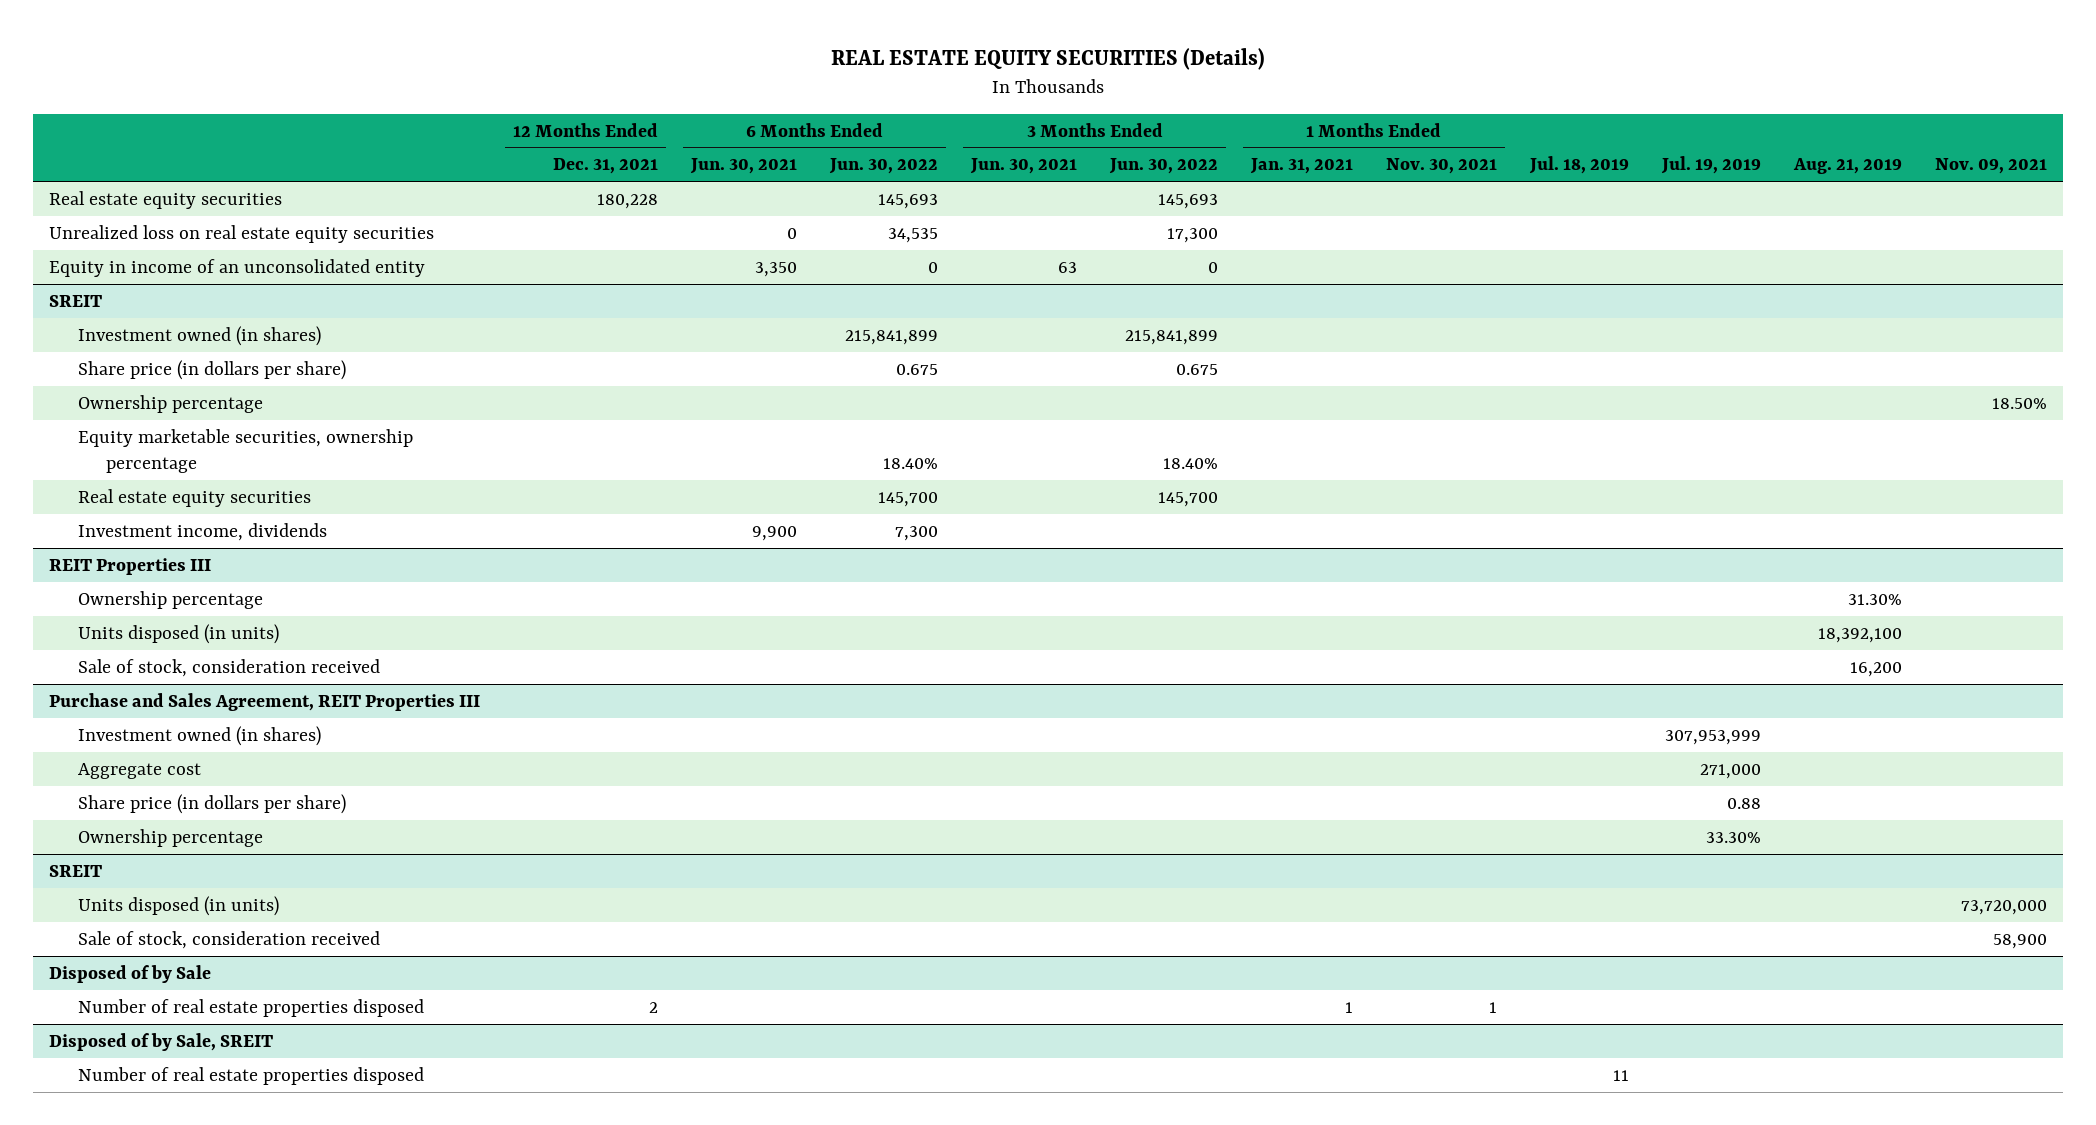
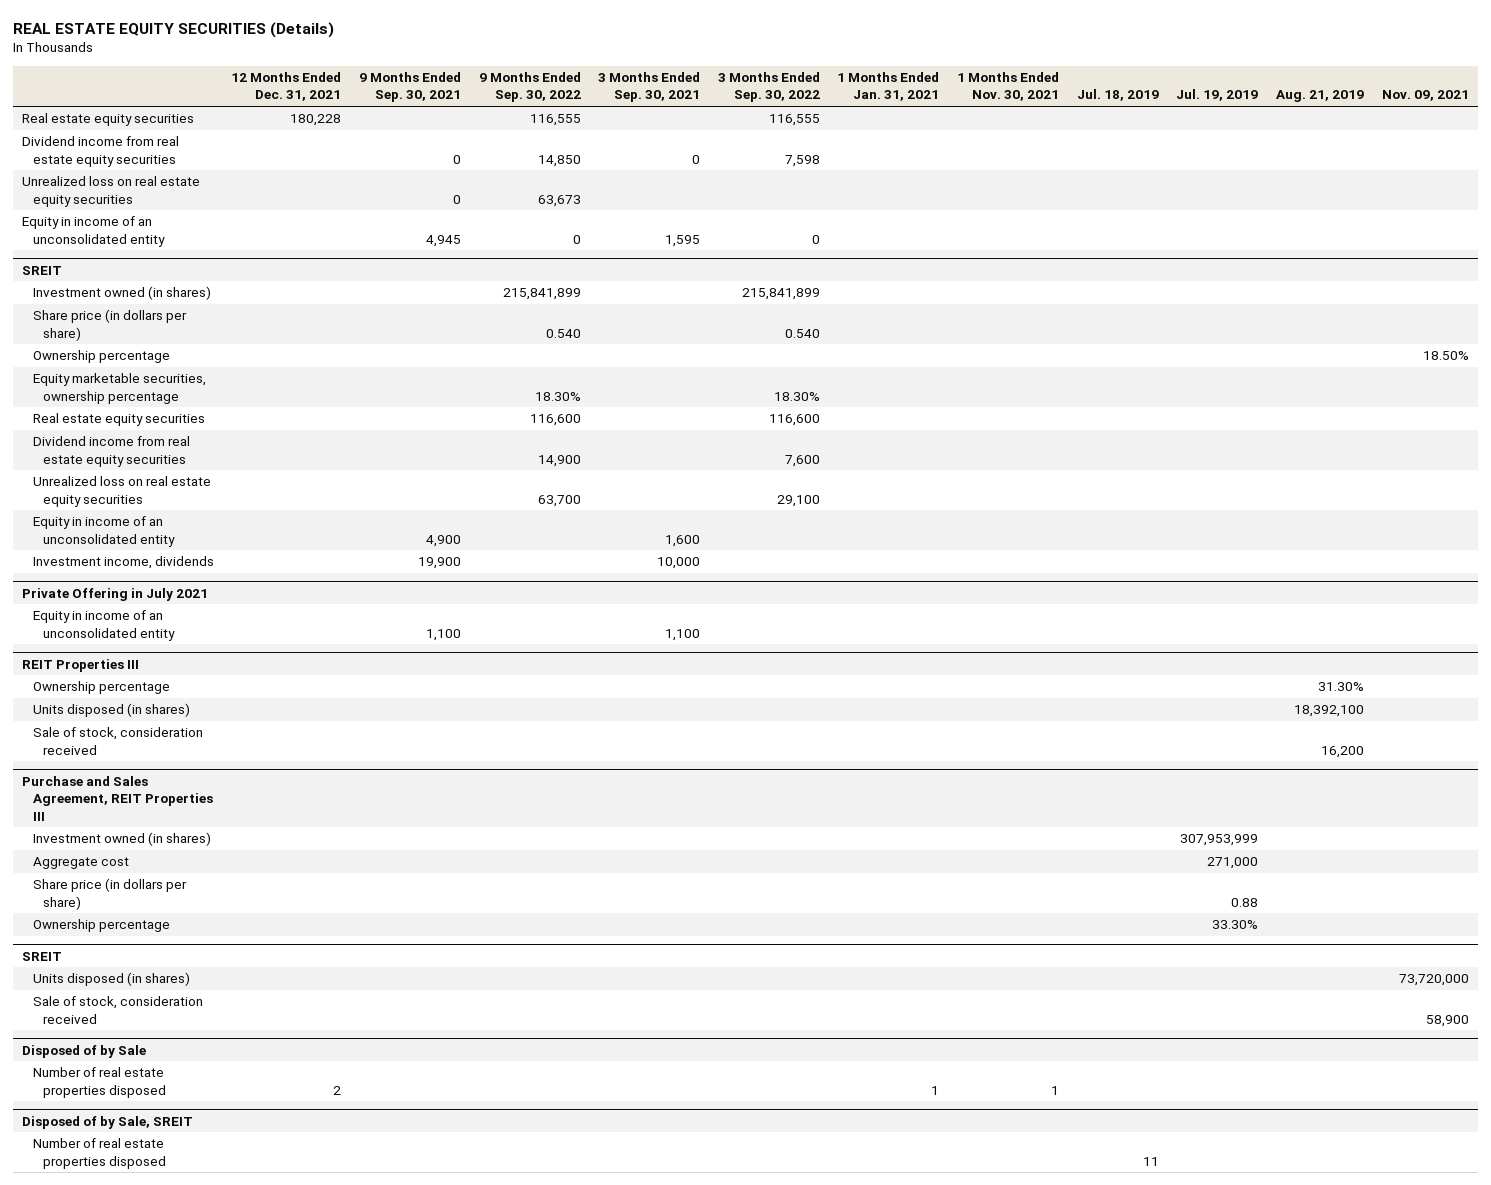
- | 12 Months Ended Dec. 31, 2021 | 6 Months Ended Jun. 30, 2021 | 6 Months Ended Jun. 30, 2022 | 3 Months Ended Jun. 30, 2021 | 3 Months Ended Jun. 30, 2022 | 1 Months Ended Jan. 31, 2021 | 1 Months Ended Nov. 30, 2021 | Jul. 18, 2019 | Jul. 19, 2019 | Aug. 21, 2019 | Nov. 09, 2021
+ | 12 Months Ended Dec. 31, 2021 | 9 Months Ended Sep. 30, 2021 | 9 Months Ended Sep. 30, 2022 | 3 Months Ended Sep. 30, 2021 | 3 Months Ended Sep. 30, 2022 | 1 Months Ended Jan. 31, 2021 | 1 Months Ended Nov. 30, 2021 | Jul. 18, 2019 | Jul. 19, 2019 | Aug. 21, 2019 | Nov. 09, 2021
+ Dividend income from real estate equity securities | | 0 | 14,850 | 0 | 7,598 | | | | | |
@ SREIT
+ Dividend income from real estate equity securities | | | 14,900 | | 7,600 | | | | | |
+ Unrealized loss on real estate equity securities | | | 63,700 | | 29,100 | | | | | |
+ Equity in income of an unconsolidated entity | | 4,900 | | 1,600 | | | | | | |
+ Private Offering in July 2021
+ Equity in income of an unconsolidated entity | | 1,100 | | 1,100 | | | | | | |
@ REIT Properties III
- Units disposed (in units) | | | | | | | | | | 18,392,100 |
+ Units disposed (in shares) | | | | | | | | | | 18,392,100 |
@ SREIT
- Units disposed (in units) | | | | | | | | | | | 73,720,000
+ Units disposed (in shares) | | | | | | | | | | | 73,720,000

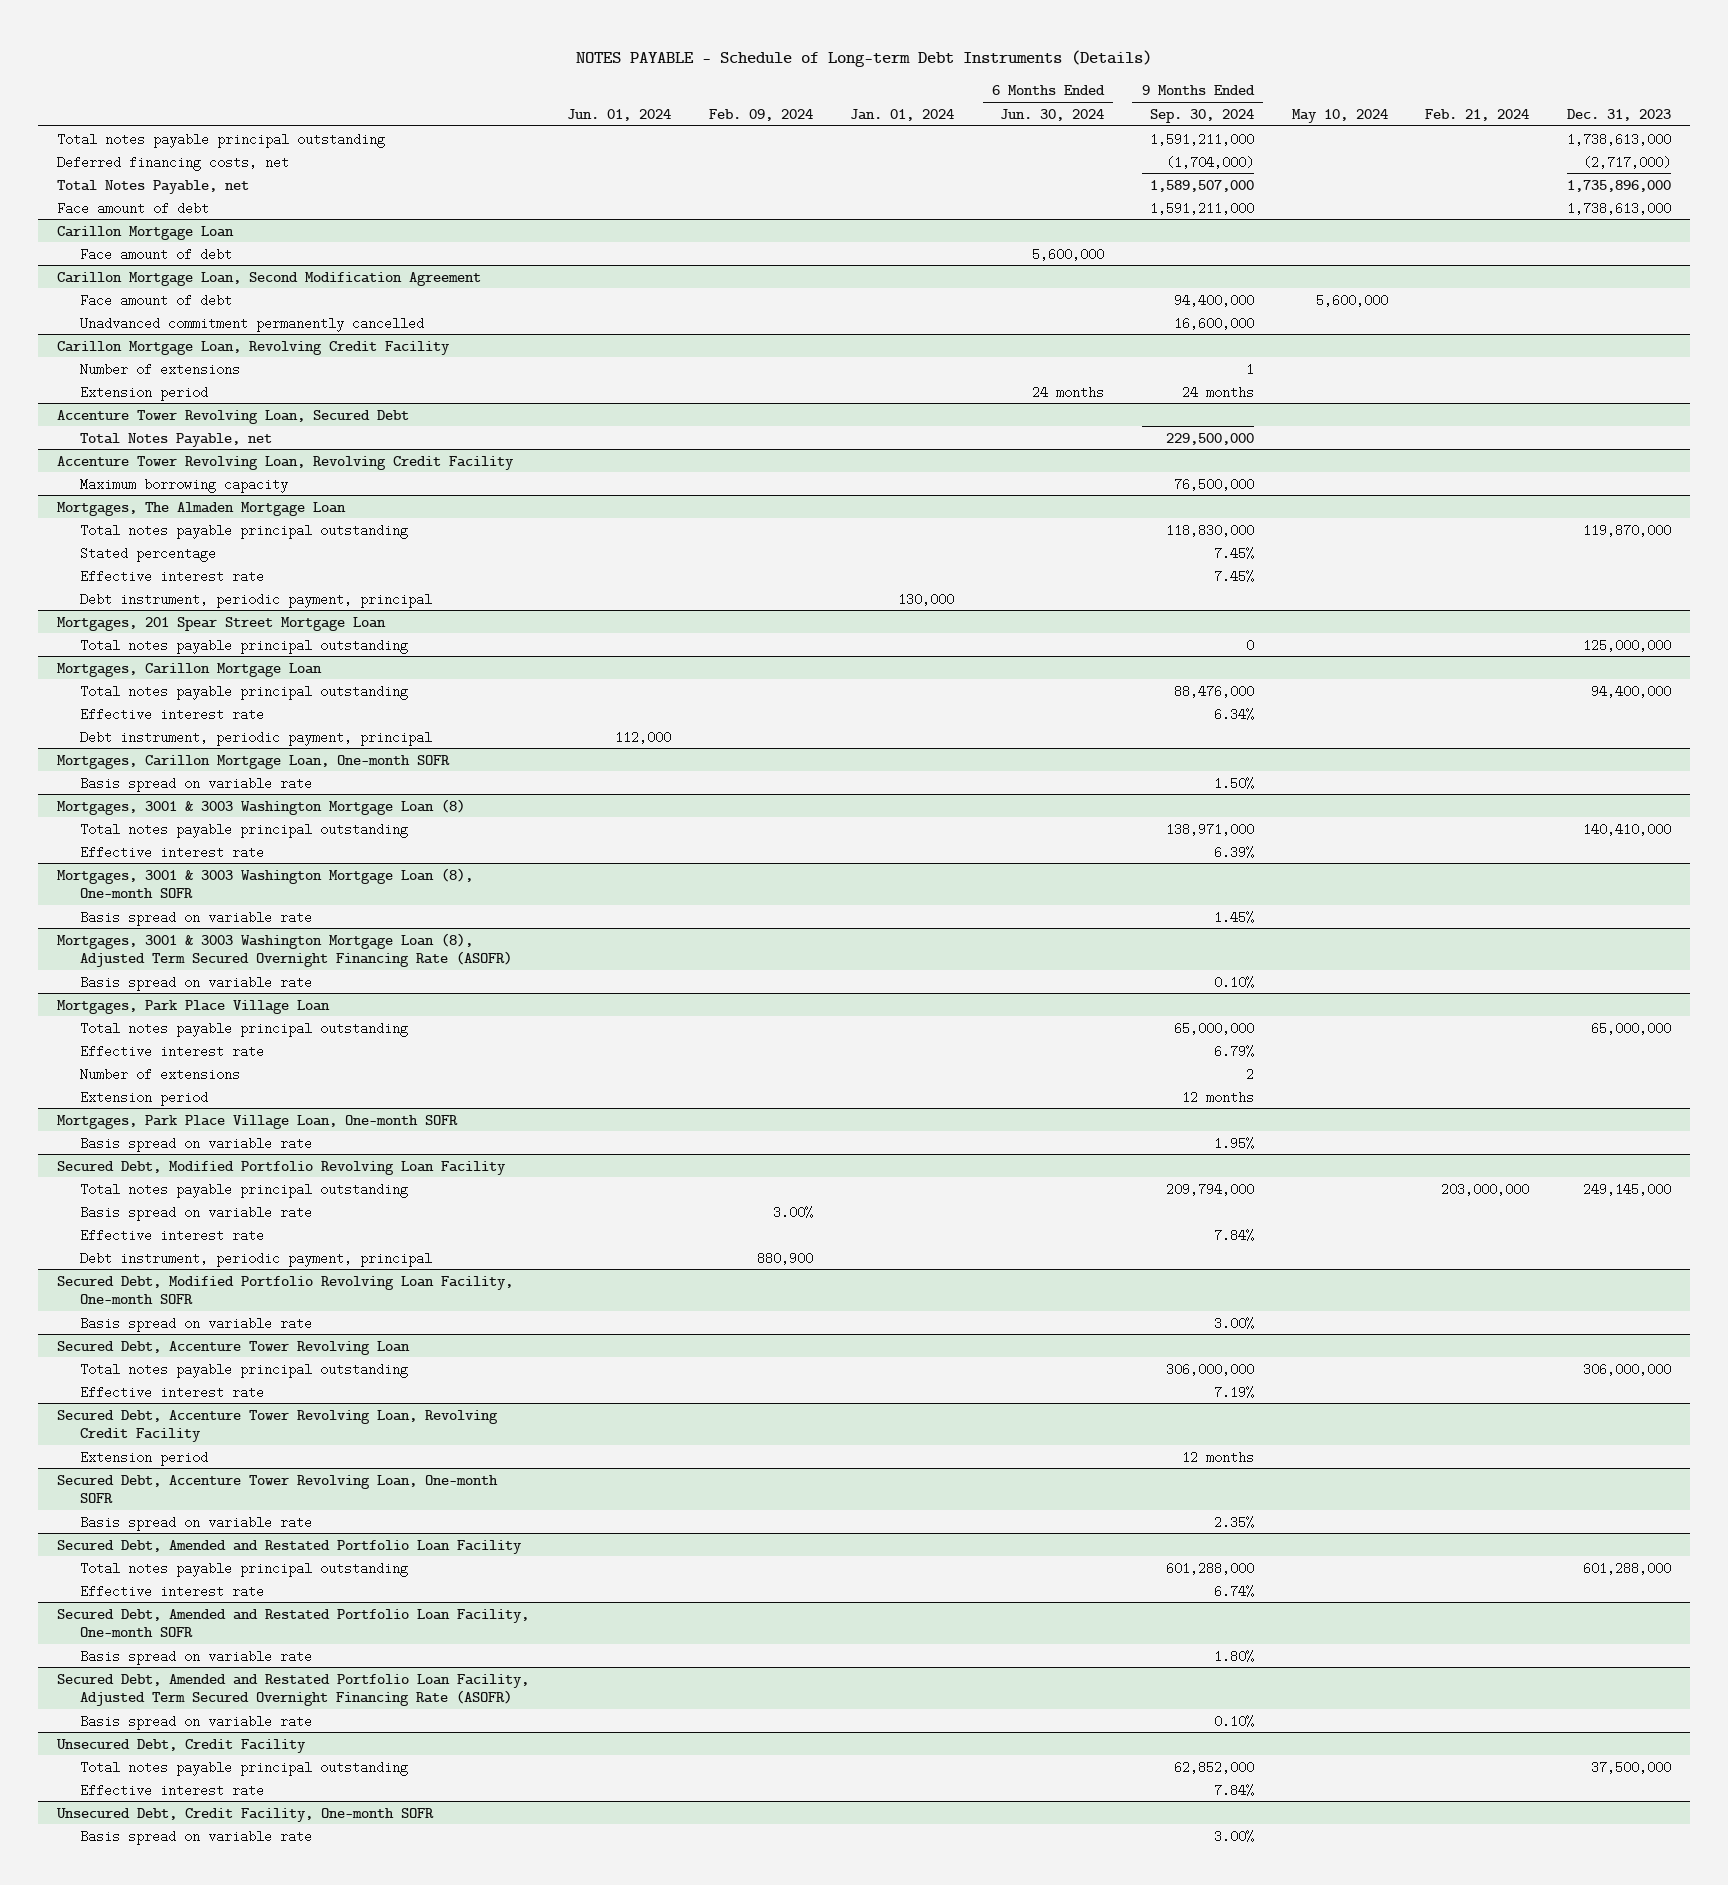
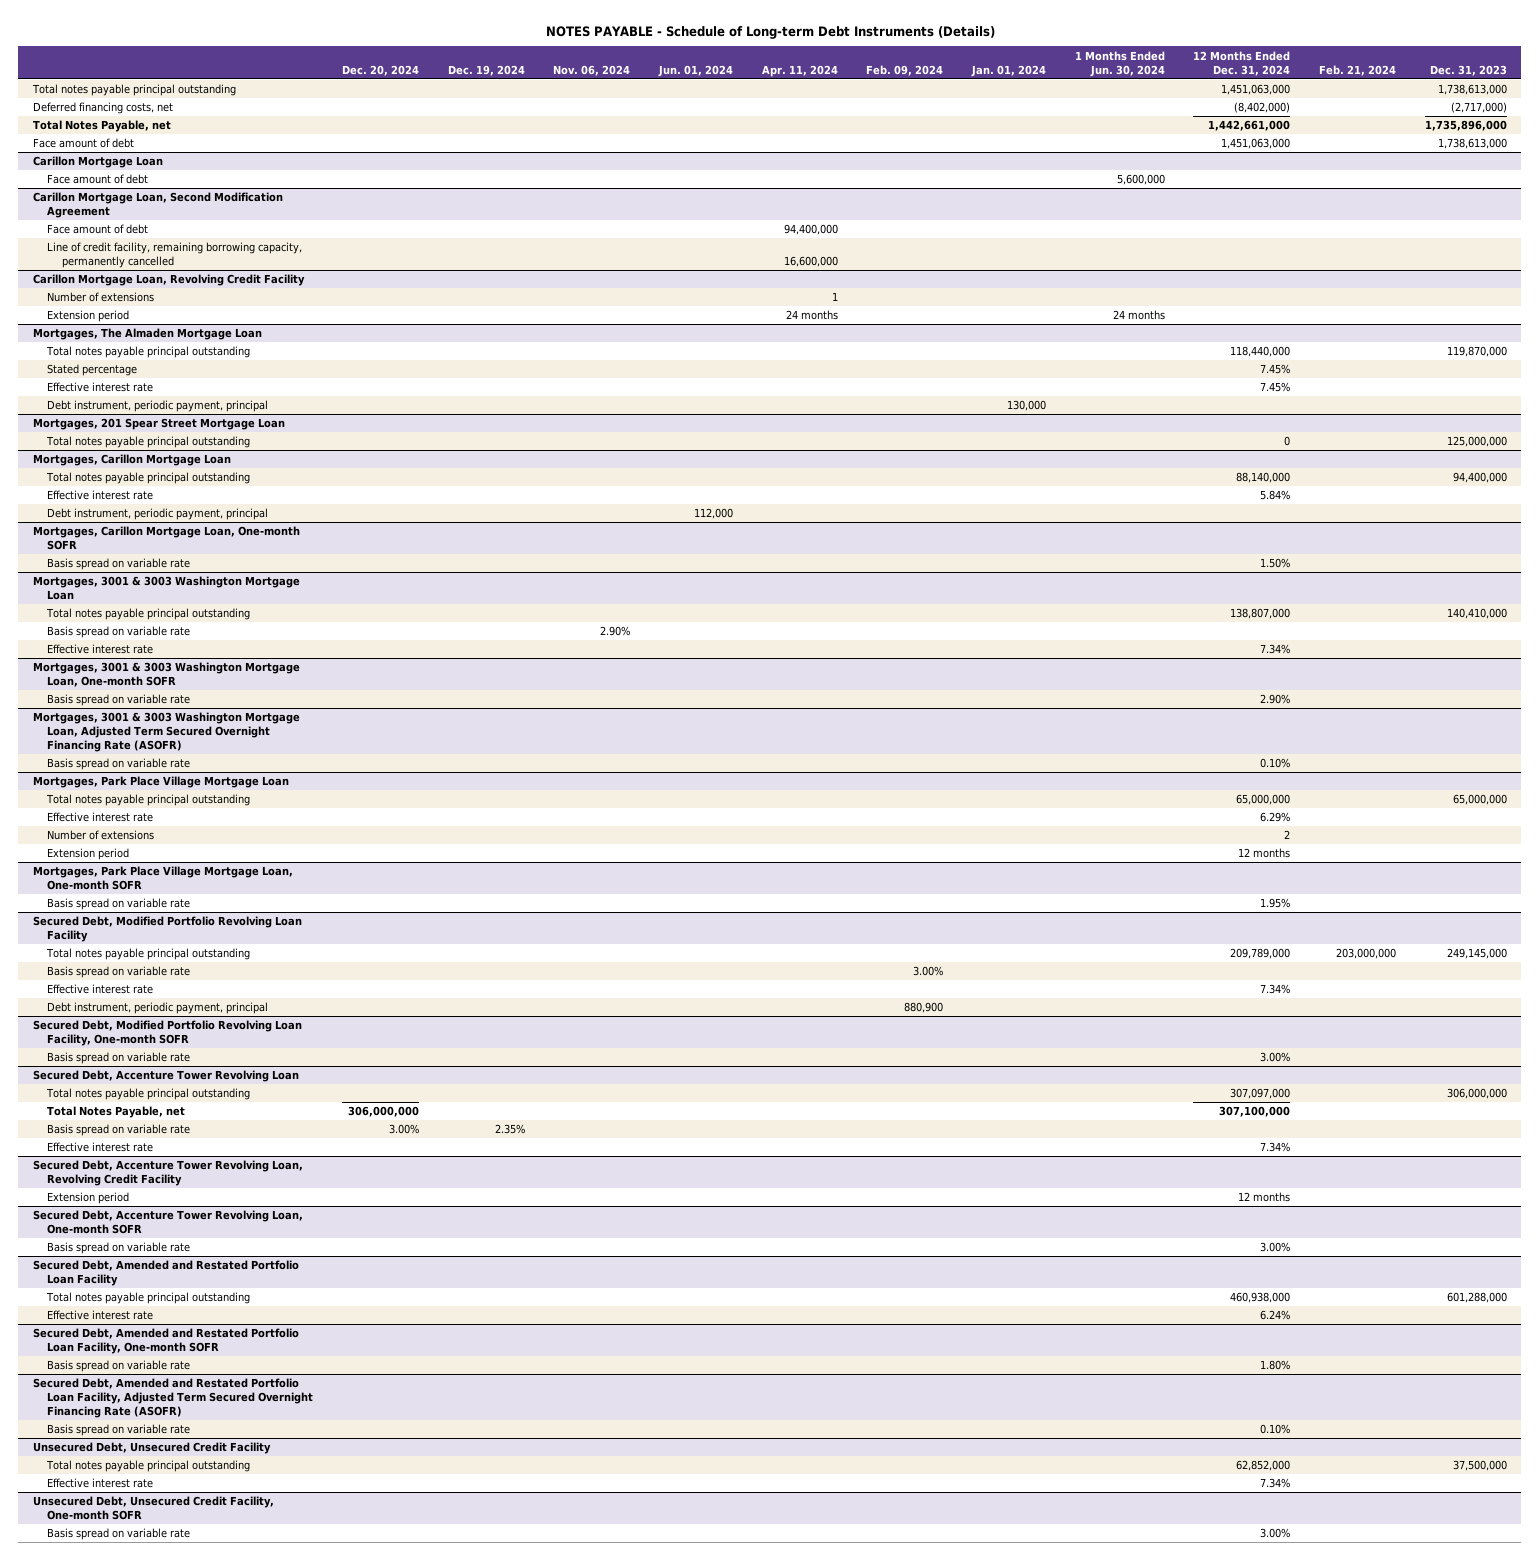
- | Jun. 01, 2024 | Feb. 09, 2024 | Jan. 01, 2024 | 6 Months Ended Jun. 30, 2024 | 9 Months Ended Sep. 30, 2024 | May 10, 2024 | Feb. 21, 2024 | Dec. 31, 2023
+ | Dec. 20, 2024 | Dec. 19, 2024 | Nov. 06, 2024 | Jun. 01, 2024 | Apr. 11, 2024 | Feb. 09, 2024 | Jan. 01, 2024 | 1 Months Ended Jun. 30, 2024 | 12 Months Ended Dec. 31, 2024 | Feb. 21, 2024 | Dec. 31, 2023
@ Carillon Mortgage Loan, Second Modification Agreement
- Unadvanced commitment permanently cancelled | | | | | 16,600,000 | | |
+ Line of credit facility, remaining borrowing capacity, permanently cancelled | | | | | 16,600,000 | | | | | |
- Accenture Tower Revolving Loan, Secured Debt
- Total Notes Payable, net | | | | | 229,500,000 | | |
- Accenture Tower Revolving Loan, Revolving Credit Facility
- Maximum borrowing capacity | | | | | 76,500,000 | | |
- Mortgages, 3001 & 3003 Washington Mortgage Loan (8)
+ Mortgages, 3001 & 3003 Washington Mortgage Loan
+ Basis spread on variable rate | | | 2.90% | | | | | | | |
- Mortgages, 3001 & 3003 Washington Mortgage Loan (8), One-month SOFR
+ Mortgages, 3001 & 3003 Washington Mortgage Loan, One-month SOFR
- Mortgages, 3001 & 3003 Washington Mortgage Loan (8), Adjusted Term Secured Overnight Financing Rate (ASOFR)
+ Mortgages, 3001 & 3003 Washington Mortgage Loan, Adjusted Term Secured Overnight Financing Rate (ASOFR)
- Mortgages, Park Place Village Loan
+ Mortgages, Park Place Village Mortgage Loan
- Mortgages, Park Place Village Loan, One-month SOFR
+ Mortgages, Park Place Village Mortgage Loan, One-month SOFR
@ Secured Debt, Accenture Tower Revolving Loan
+ Total Notes Payable, net | 306,000,000 | | | | | | | | 307,100,000 | |
+ Basis spread on variable rate | 3.00% | 2.35% | | | | | | | | |
- Unsecured Debt, Credit Facility
+ Unsecured Debt, Unsecured Credit Facility
- Unsecured Debt, Credit Facility, One-month SOFR
+ Unsecured Debt, Unsecured Credit Facility, One-month SOFR

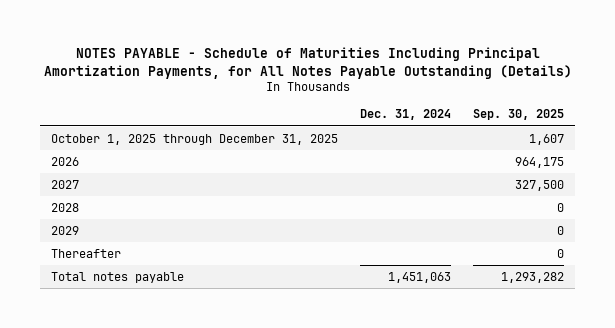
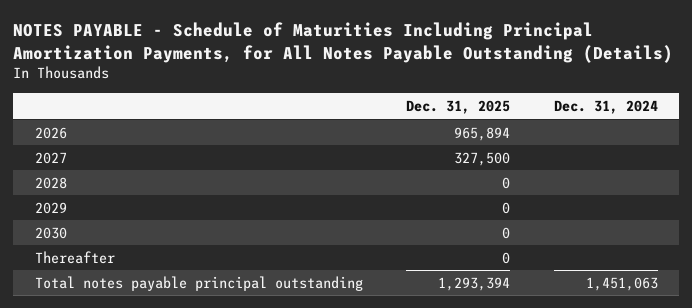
- | Dec. 31, 2024 | Sep. 30, 2025
+ | Dec. 31, 2025 | Dec. 31, 2024
- October 1, 2025 through December 31, 2025 | | 1,607
+ 2030 | 0 |
- Total notes payable | 1,451,063 | 1,293,282
+ Total notes payable principal outstanding | 1,293,394 | 1,451,063

